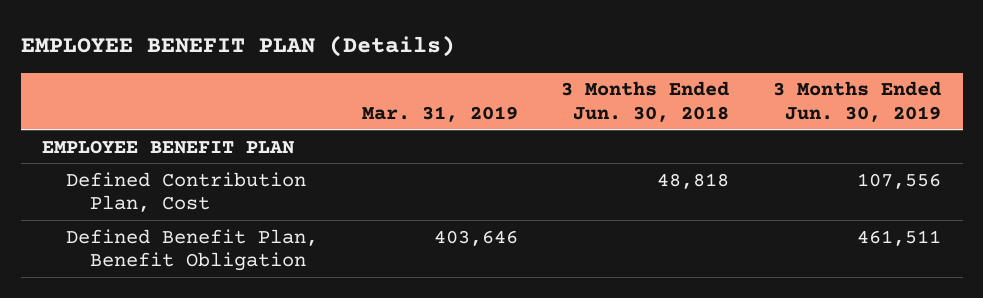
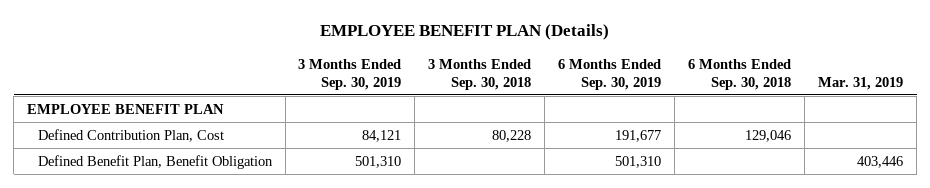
- | Mar. 31, 2019 | 3 Months Ended Jun. 30, 2018 | 3 Months Ended Jun. 30, 2019
+ | 3 Months Ended Sep. 30, 2019 | 3 Months Ended Sep. 30, 2018 | 6 Months Ended Sep. 30, 2019 | 6 Months Ended Sep. 30, 2018 | Mar. 31, 2019
- Defined Benefit Plan, Benefit Obligation | 403,646 | | 461,511
+ Defined Benefit Plan, Benefit Obligation | 501,310 | | 501,310 | | 403,446

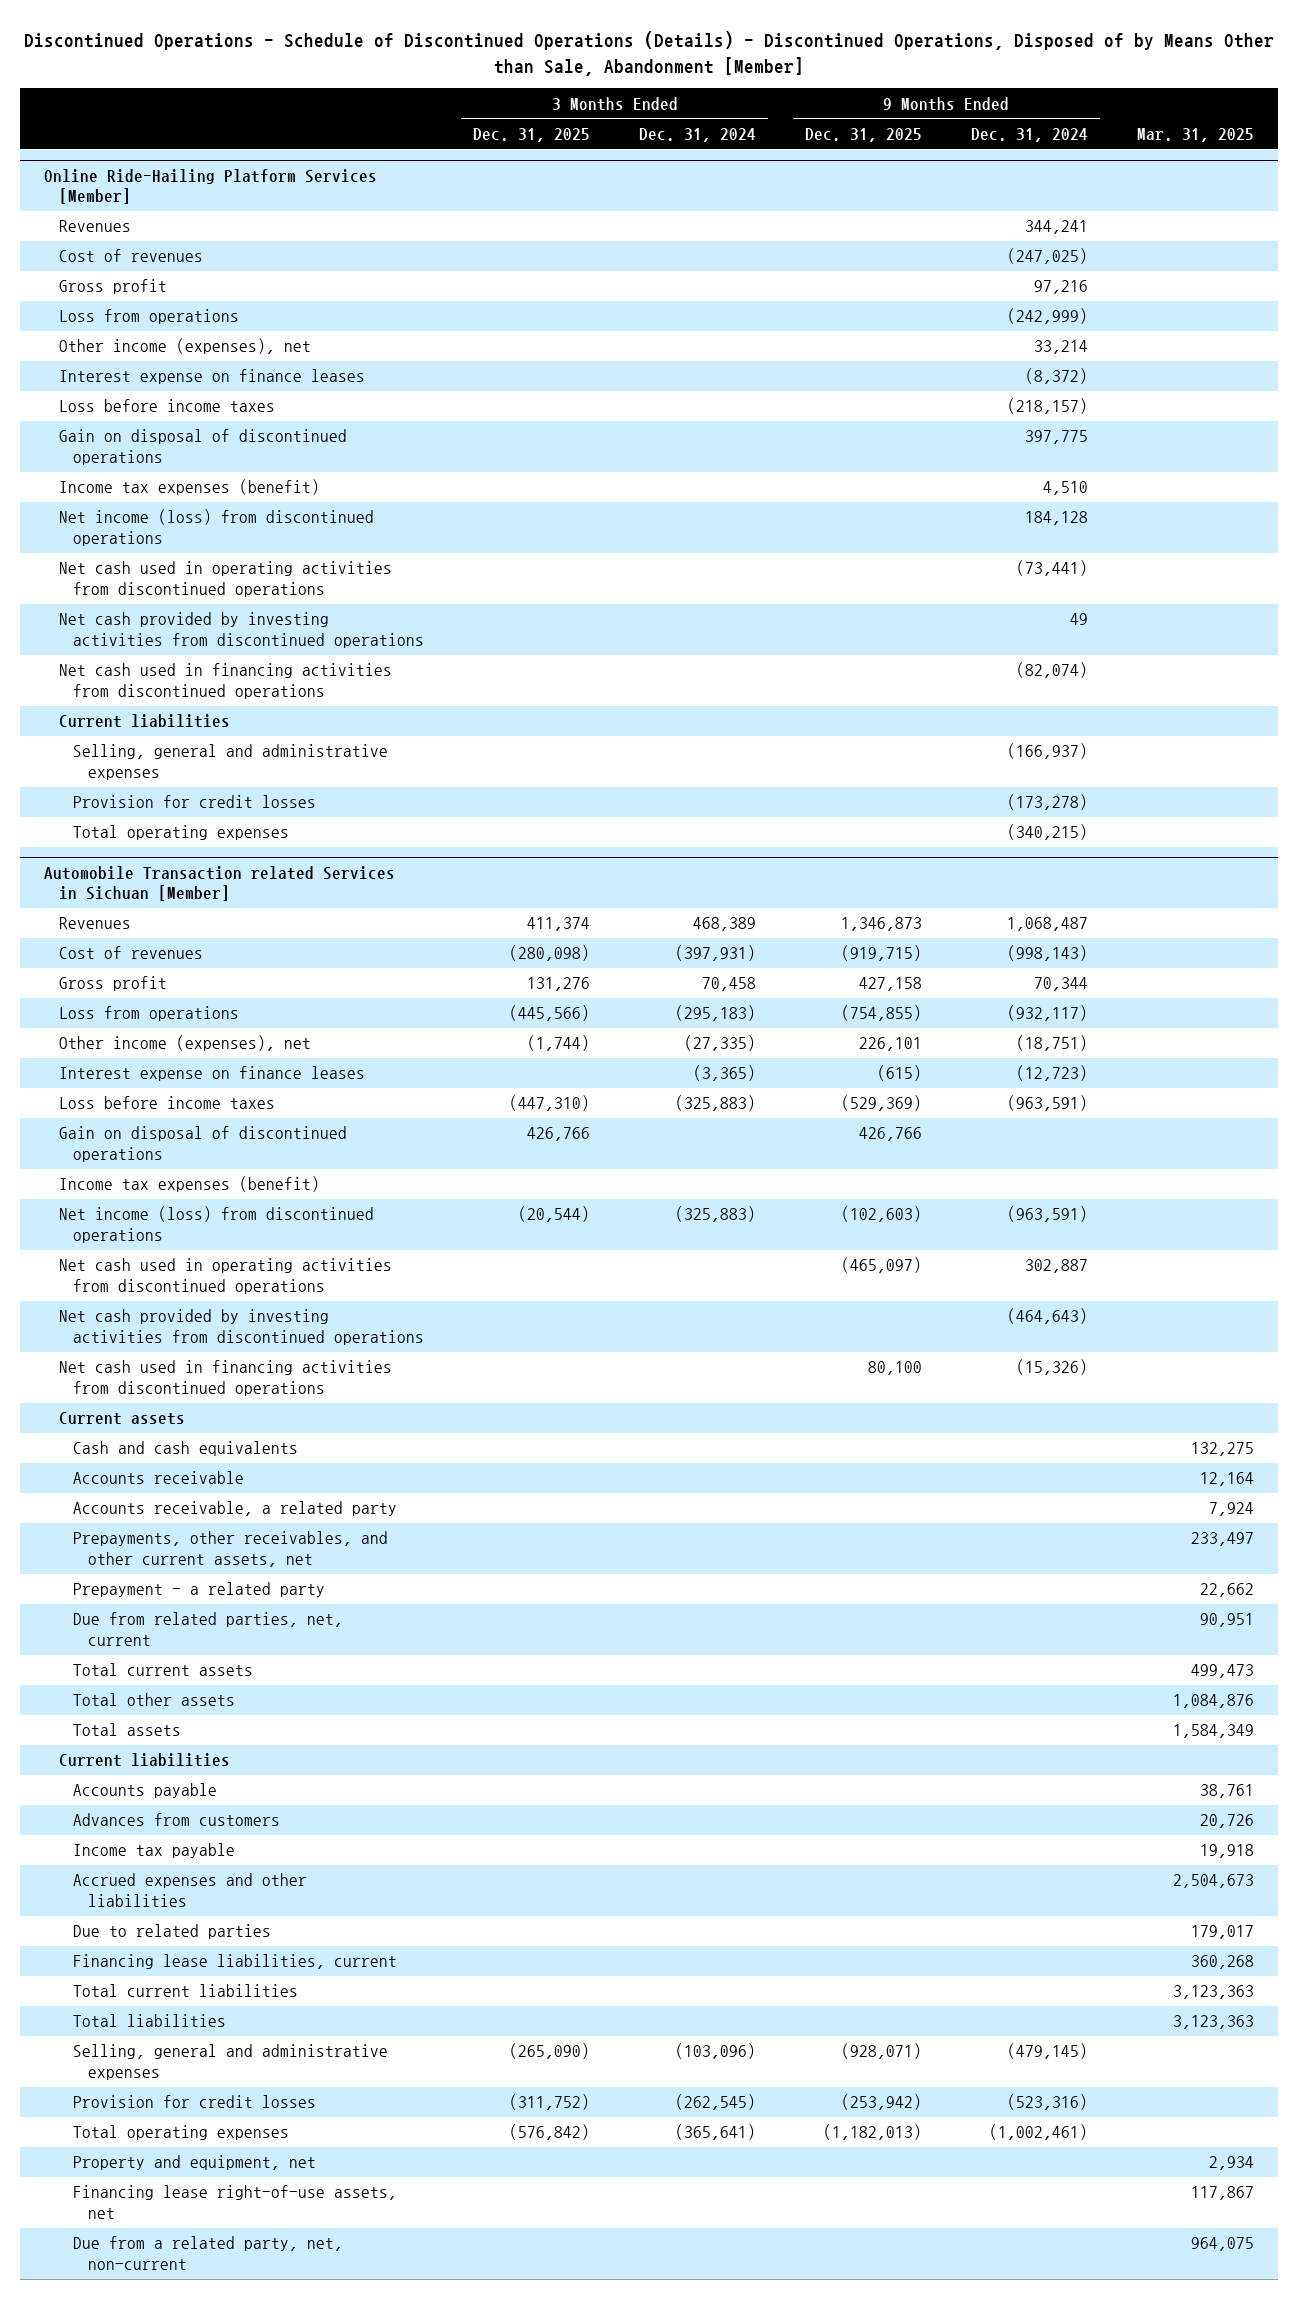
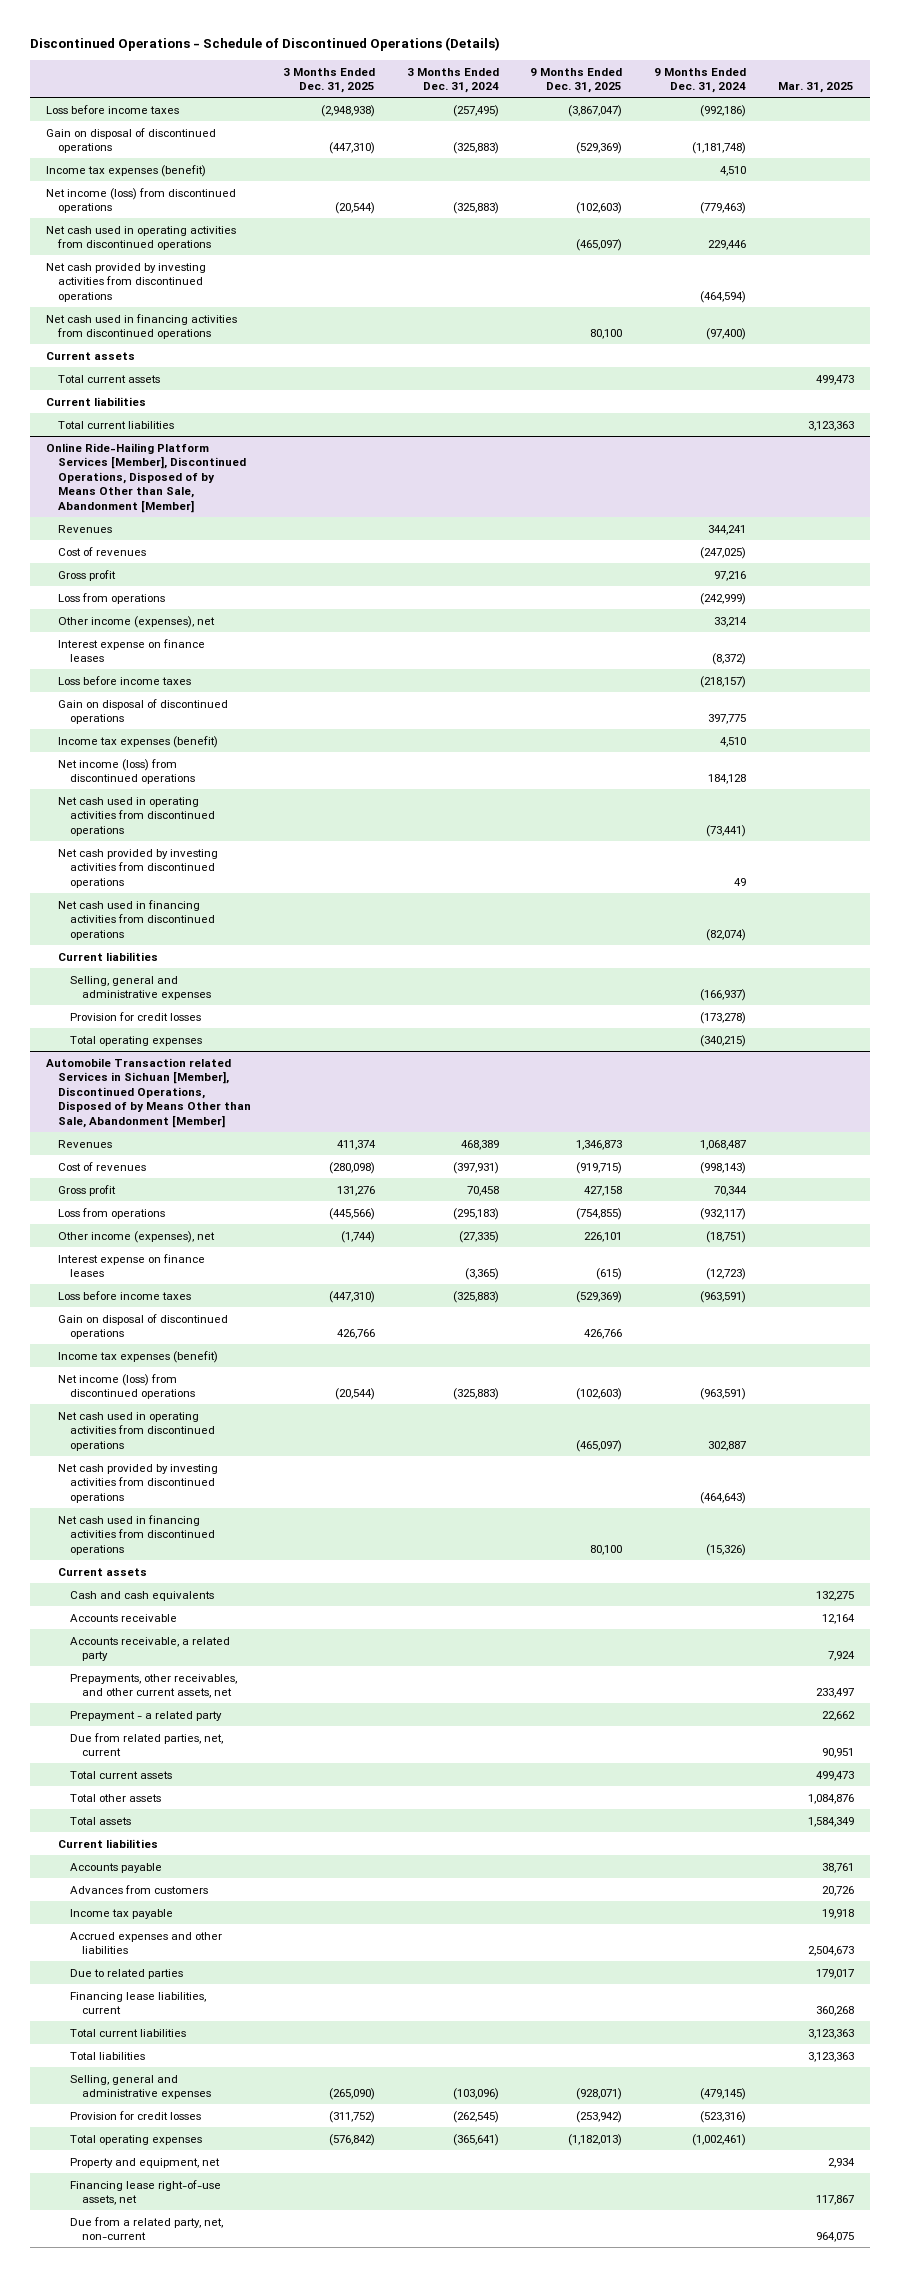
- Discontinued Operations - Schedule of Discontinued Operations (Details) - Discontinued Operations, Disposed of by Means Other than Sale, Abandonment [Member]
+ Discontinued Operations - Schedule of Discontinued Operations (Details)
- Online Ride-Hailing Platform Services [Member]
+ Loss before income taxes | (2,948,938) | (257,495) | (3,867,047) | (992,186) |
+ Gain on disposal of discontinued operations | (447,310) | (325,883) | (529,369) | (1,181,748) |
+ Income tax expenses (benefit) | | | | 4,510 |
+ Net income (loss) from discontinued operations | (20,544) | (325,883) | (102,603) | (779,463) |
+ Net cash used in operating activities from discontinued operations | | | (465,097) | 229,446 |
+ Net cash provided by investing activities from discontinued operations | | | | (464,594) |
+ Net cash used in financing activities from discontinued operations | | | 80,100 | (97,400) |
+ Current assets
+ Total current assets | | | | | 499,473
+ Current liabilities
+ Total current liabilities | | | | | 3,123,363
+ Online Ride-Hailing Platform Services [Member], Discontinued Operations, Disposed of by Means Other than Sale, Abandonment [Member]
- Automobile Transaction related Services in Sichuan [Member]
+ Automobile Transaction related Services in Sichuan [Member], Discontinued Operations, Disposed of by Means Other than Sale, Abandonment [Member]

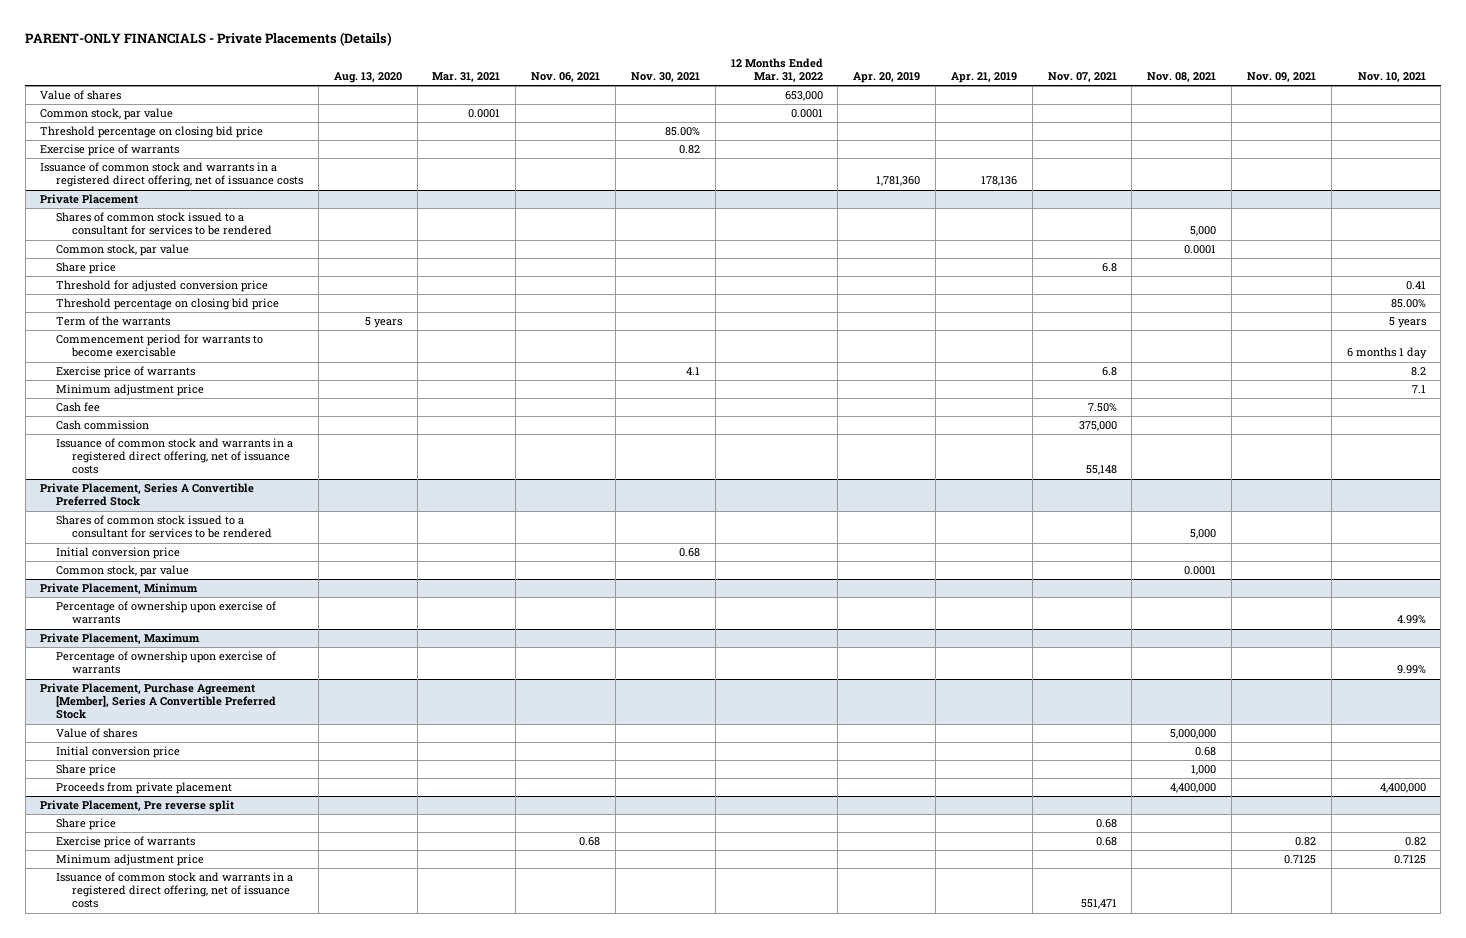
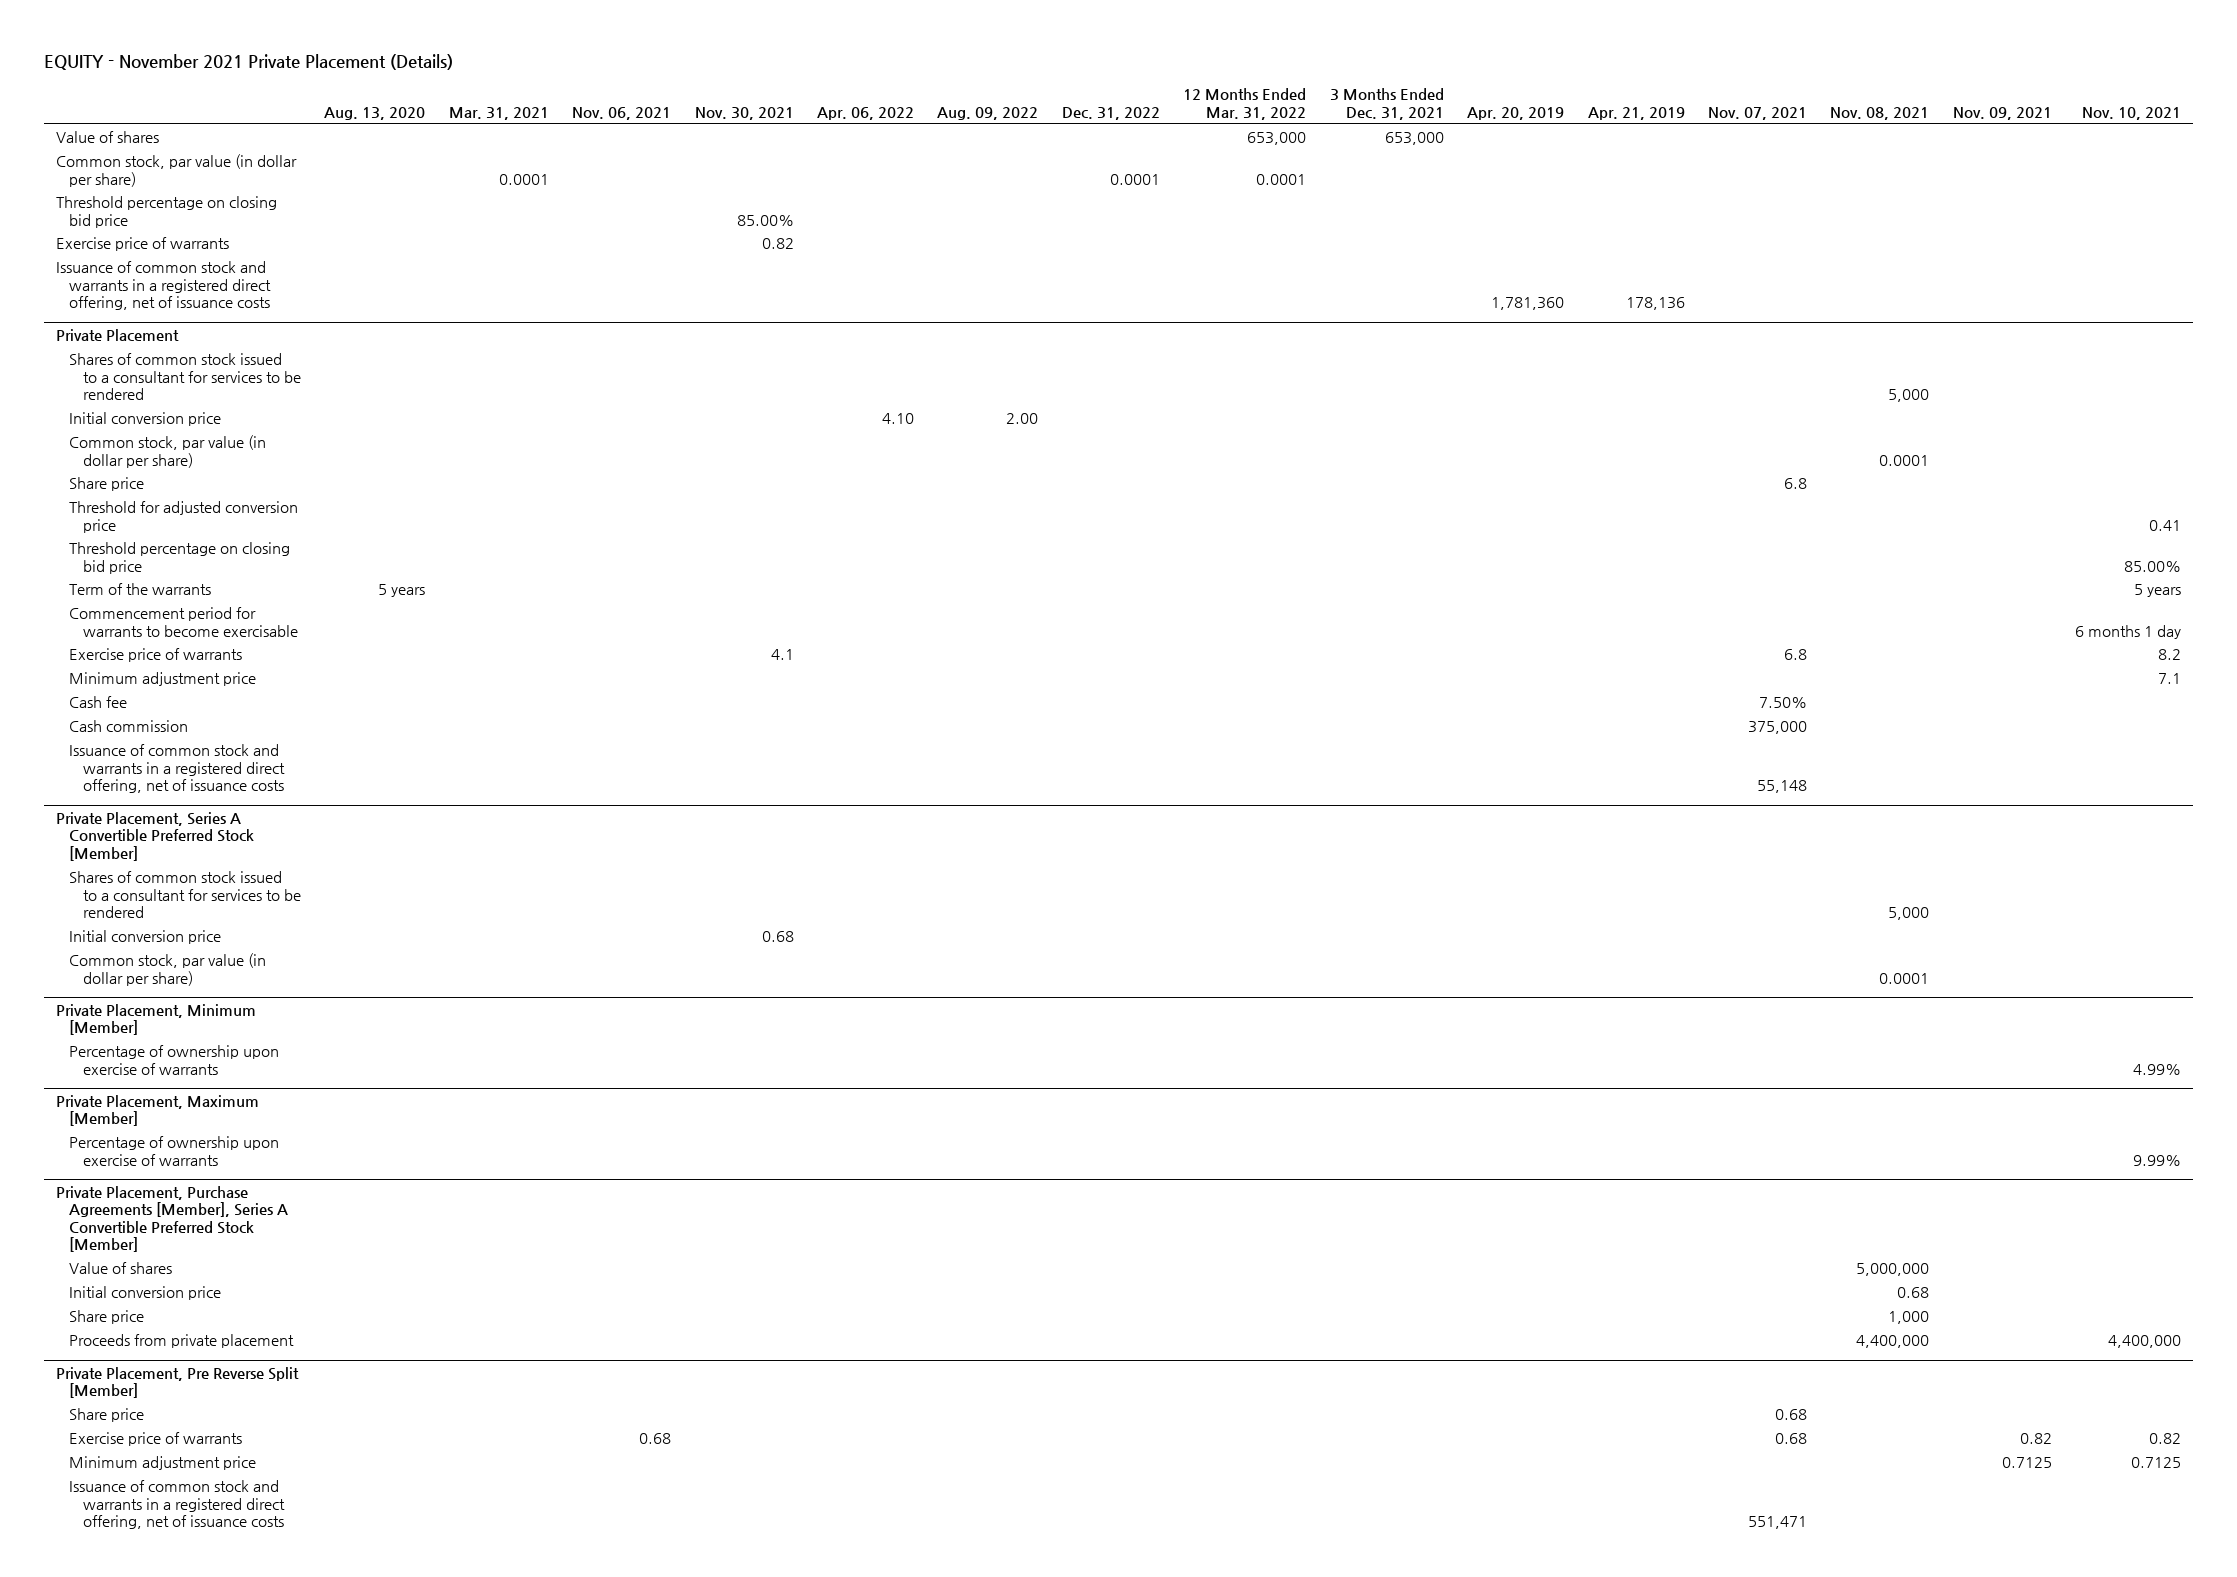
- PARENT-ONLY FINANCIALS - Private Placements (Details)
+ EQUITY - November 2021 Private Placement (Details)
- | Aug. 13, 2020 | Mar. 31, 2021 | Nov. 06, 2021 | Nov. 30, 2021 | 12 Months Ended Mar. 31, 2022 | Apr. 20, 2019 | Apr. 21, 2019 | Nov. 07, 2021 | Nov. 08, 2021 | Nov. 09, 2021 | Nov. 10, 2021
+ | Aug. 13, 2020 | Mar. 31, 2021 | Nov. 06, 2021 | Nov. 30, 2021 | Apr. 06, 2022 | Aug. 09, 2022 | Dec. 31, 2022 | 12 Months Ended Mar. 31, 2022 | 3 Months Ended Dec. 31, 2021 | Apr. 20, 2019 | Apr. 21, 2019 | Nov. 07, 2021 | Nov. 08, 2021 | Nov. 09, 2021 | Nov. 10, 2021
- Common stock, par value | | 0.0001 | | | 0.0001 | | | | | |
+ Common stock, par value (in dollar per share) | | 0.0001 | | | | | 0.0001 | 0.0001 | | | | | | |
@ Private Placement
- Common stock, par value | | | | | | | | | 0.0001 | |
+ Initial conversion price | | | | | 4.10 | 2.00 | | | | | | | | |
+ Common stock, par value (in dollar per share) | | | | | | | | | | | | | 0.0001 | |
- Private Placement, Series A Convertible Preferred Stock
+ Private Placement, Series A Convertible Preferred Stock [Member]
- Common stock, par value | | | | | | | | | 0.0001 | |
- Private Placement, Minimum
+ Common stock, par value (in dollar per share) | | | | | | | | | | | | | 0.0001 | |
+ Private Placement, Minimum [Member]
- Private Placement, Maximum
+ Private Placement, Maximum [Member]
- Private Placement, Purchase Agreement [Member], Series A Convertible Preferred Stock
+ Private Placement, Purchase Agreements [Member], Series A Convertible Preferred Stock [Member]
- Private Placement, Pre reverse split
+ Private Placement, Pre Reverse Split [Member]

